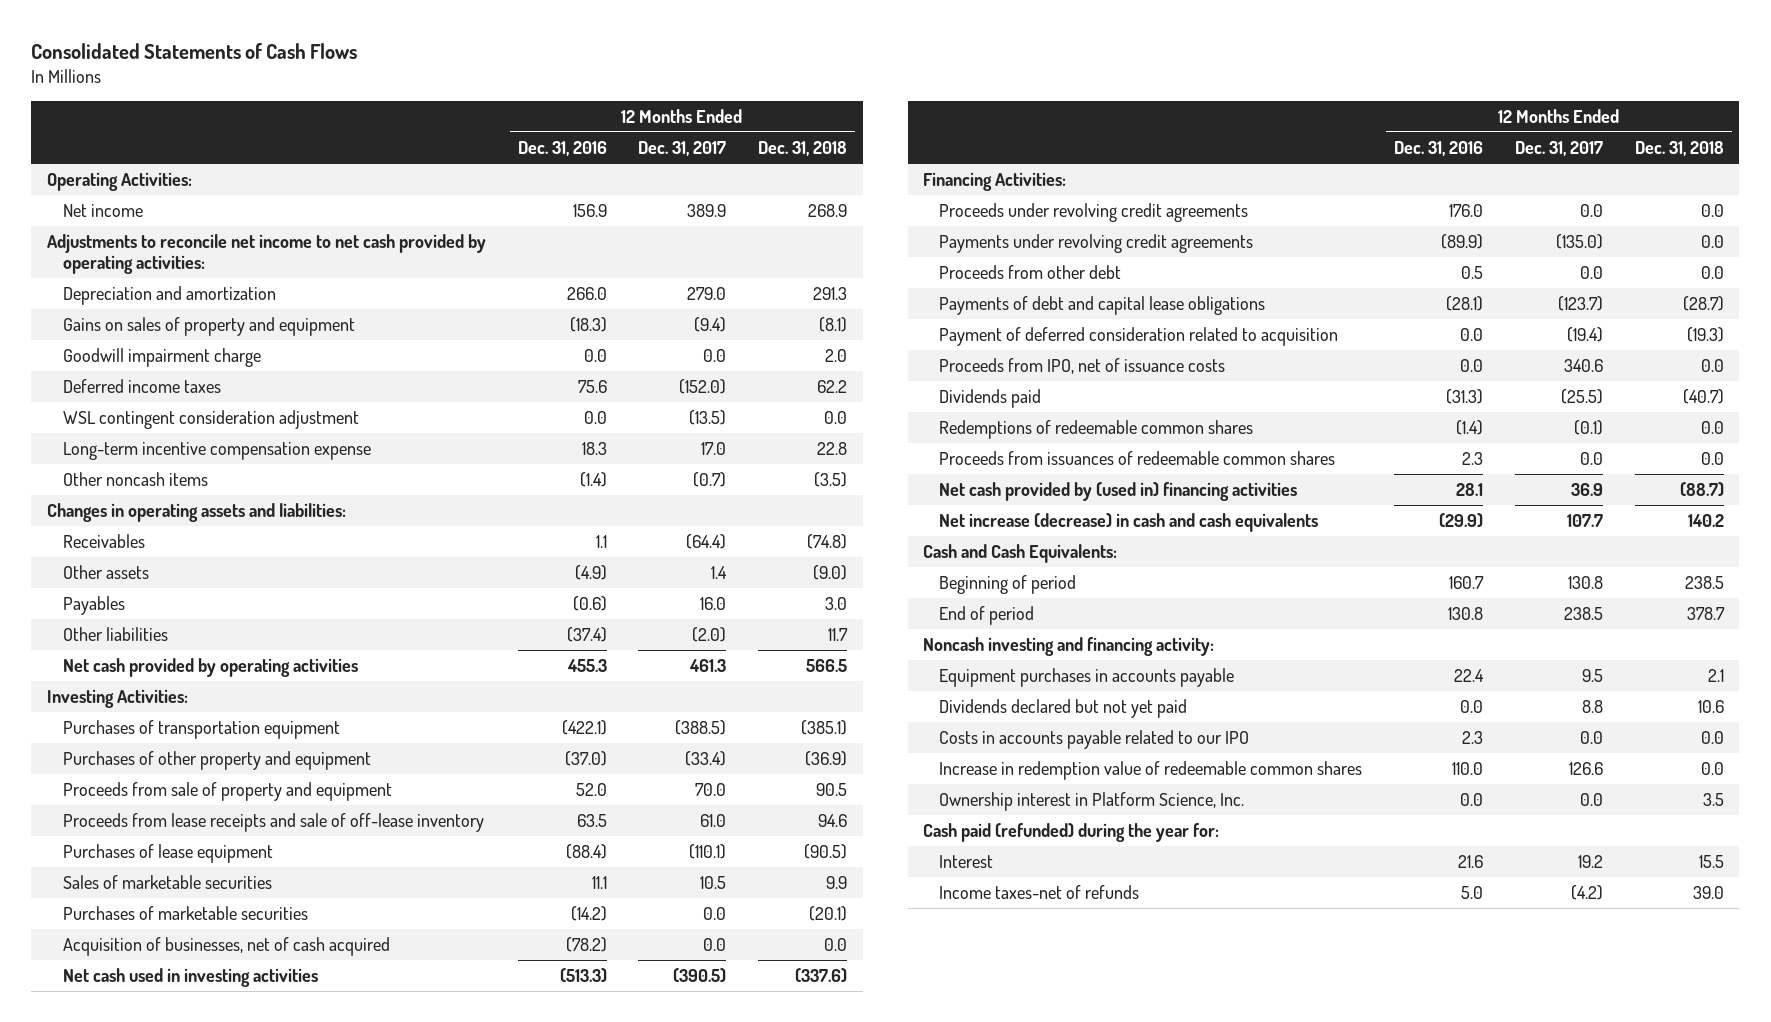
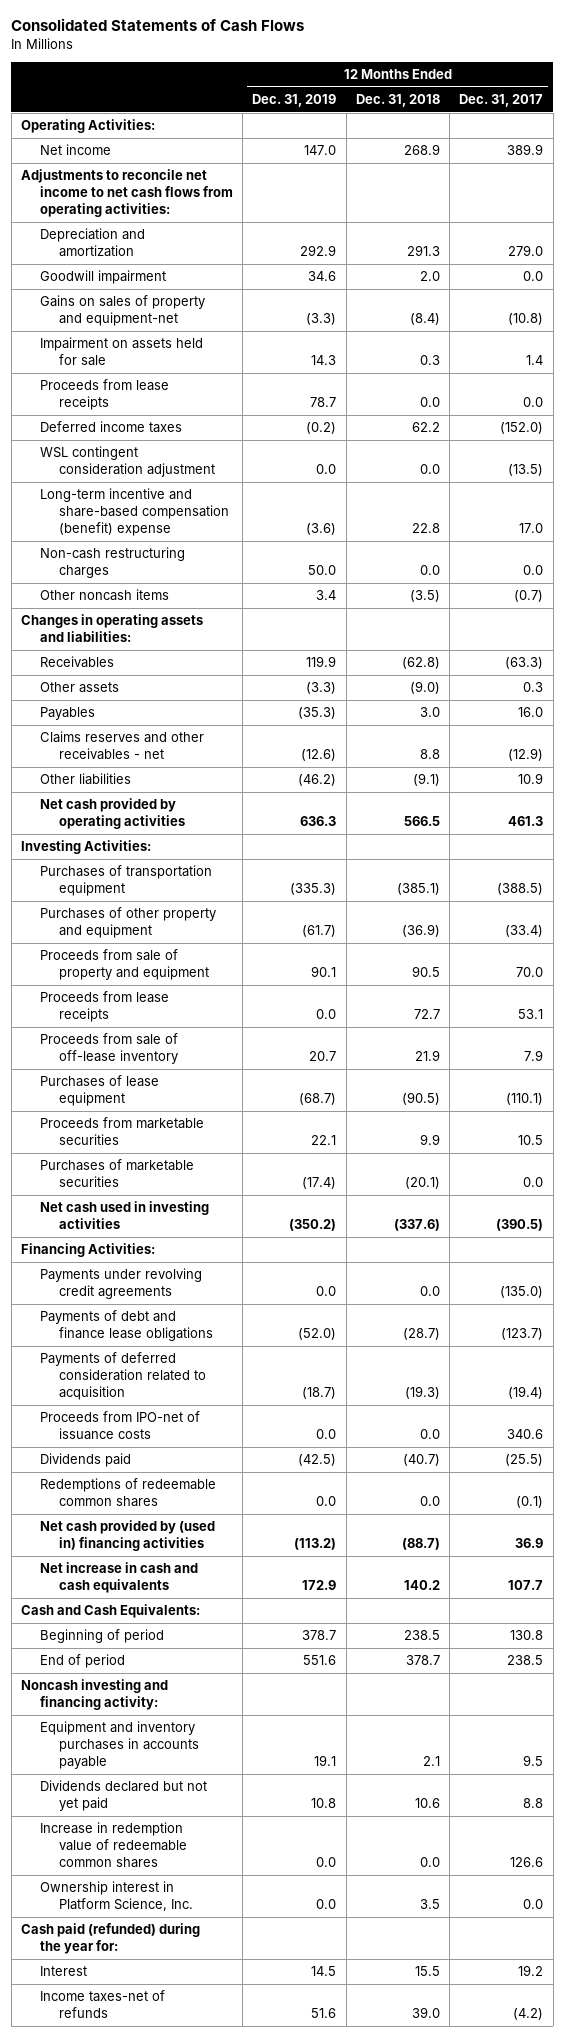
- | 12 Months Ended Dec. 31, 2016 | 12 Months Ended Dec. 31, 2017 | 12 Months Ended Dec. 31, 2018
+ | 12 Months Ended Dec. 31, 2019 | 12 Months Ended Dec. 31, 2018 | 12 Months Ended Dec. 31, 2017
- Adjustments to reconcile net income to net cash provided by operating activities:
+ Adjustments to reconcile net income to net cash flows from operating activities:
- Gains on sales of property and equipment | (18.3) | (9.4) | (8.1)
- Goodwill impairment charge | 0.0 | 0.0 | 2.0
+ Goodwill impairment | 34.6 | 2.0 | 0.0
+ Gains on sales of property and equipment-net | (3.3) | (8.4) | (10.8)
+ Impairment on assets held for sale | 14.3 | 0.3 | 1.4
+ Proceeds from lease receipts | 78.7 | 0.0 | 0.0
- Long-term incentive compensation expense | 18.3 | 17.0 | 22.8
+ Long-term incentive and share-based compensation (benefit) expense | (3.6) | 22.8 | 17.0
+ Non-cash restructuring charges | 50.0 | 0.0 | 0.0
- Receivables | 1.1 | (64.4) | (74.8)
- Other assets | (4.9) | 1.4 | (9.0)
+ Receivables | 119.9 | (62.8) | (63.3)
+ Other assets | (3.3) | (9.0) | 0.3
- Other liabilities | (37.4) | (2.0) | 11.7
+ Claims reserves and other receivables - net | (12.6) | 8.8 | (12.9)
+ Other liabilities | (46.2) | (9.1) | 10.9
- Proceeds from lease receipts and sale of off-lease inventory | 63.5 | 61.0 | 94.6
+ Proceeds from lease receipts | 0.0 | 72.7 | 53.1
+ Proceeds from sale of off-lease inventory | 20.7 | 21.9 | 7.9
- Sales of marketable securities | 11.1 | 10.5 | 9.9
+ Proceeds from marketable securities | 22.1 | 9.9 | 10.5
- Acquisition of businesses, net of cash acquired | (78.2) | 0.0 | 0.0
- Proceeds under revolving credit agreements | 176.0 | 0.0 | 0.0
- Proceeds from other debt | 0.5 | 0.0 | 0.0
- Payments of debt and capital lease obligations | (28.1) | (123.7) | (28.7)
- Payment of deferred consideration related to acquisition | 0.0 | (19.4) | (19.3)
- Proceeds from IPO, net of issuance costs | 0.0 | 340.6 | 0.0
+ Payments of debt and finance lease obligations | (52.0) | (28.7) | (123.7)
+ Payments of deferred consideration related to acquisition | (18.7) | (19.3) | (19.4)
+ Proceeds from IPO-net of issuance costs | 0.0 | 0.0 | 340.6
- Proceeds from issuances of redeemable common shares | 2.3 | 0.0 | 0.0
- Net increase (decrease) in cash and cash equivalents | (29.9) | 107.7 | 140.2
+ Net increase in cash and cash equivalents | 172.9 | 140.2 | 107.7
- Equipment purchases in accounts payable | 22.4 | 9.5 | 2.1
+ Equipment and inventory purchases in accounts payable | 19.1 | 2.1 | 9.5
- Costs in accounts payable related to our IPO | 2.3 | 0.0 | 0.0

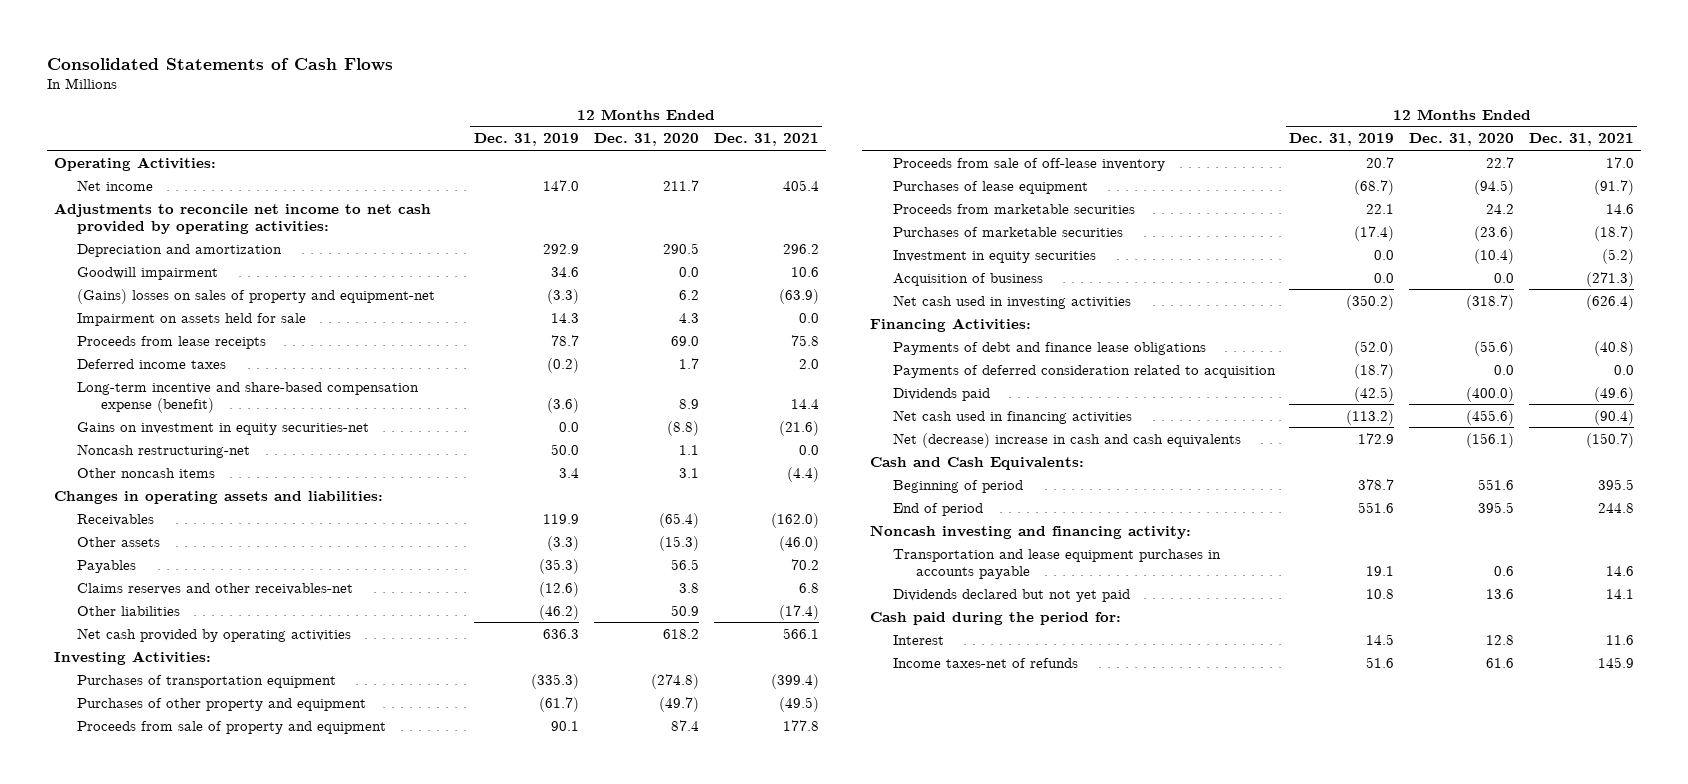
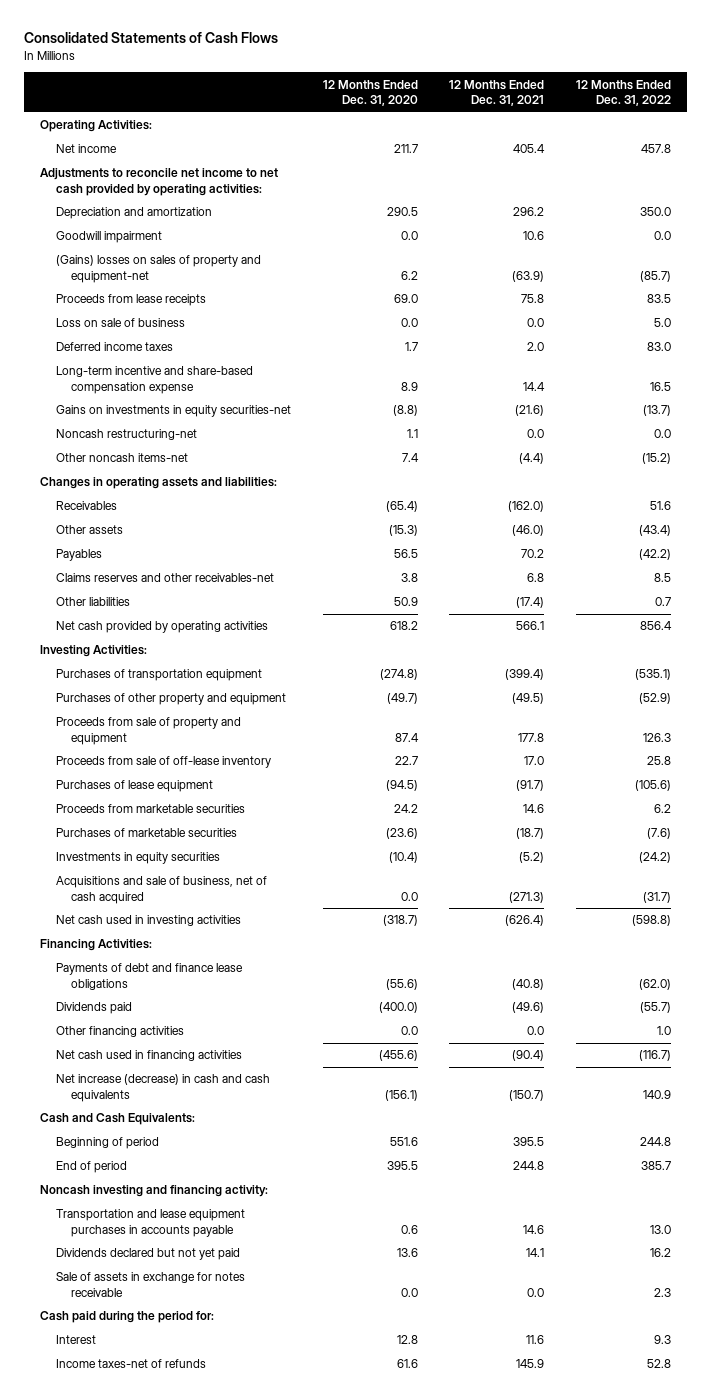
- | 12 Months Ended Dec. 31, 2019 | 12 Months Ended Dec. 31, 2020 | 12 Months Ended Dec. 31, 2021
+ | 12 Months Ended Dec. 31, 2020 | 12 Months Ended Dec. 31, 2021 | 12 Months Ended Dec. 31, 2022
- Impairment on assets held for sale | 14.3 | 4.3 | 0.0
+ Loss on sale of business | 0.0 | 0.0 | 5.0
- Long-term incentive and share-based compensation expense (benefit) | (3.6) | 8.9 | 14.4
- Gains on investment in equity securities-net | 0.0 | (8.8) | (21.6)
+ Long-term incentive and share-based compensation expense | 8.9 | 14.4 | 16.5
+ Gains on investments in equity securities-net | (8.8) | (21.6) | (13.7)
- Other noncash items | 3.4 | 3.1 | (4.4)
+ Other noncash items-net | 7.4 | (4.4) | (15.2)
- Investment in equity securities | 0.0 | (10.4) | (5.2)
- Acquisition of business | 0.0 | 0.0 | (271.3)
+ Investments in equity securities | (10.4) | (5.2) | (24.2)
+ Acquisitions and sale of business, net of cash acquired | 0.0 | (271.3) | (31.7)
- Payments of deferred consideration related to acquisition | (18.7) | 0.0 | 0.0
+ Other financing activities | 0.0 | 0.0 | 1.0
- Net (decrease) increase in cash and cash equivalents | 172.9 | (156.1) | (150.7)
+ Net increase (decrease) in cash and cash equivalents | (156.1) | (150.7) | 140.9
+ Sale of assets in exchange for notes receivable | 0.0 | 0.0 | 2.3

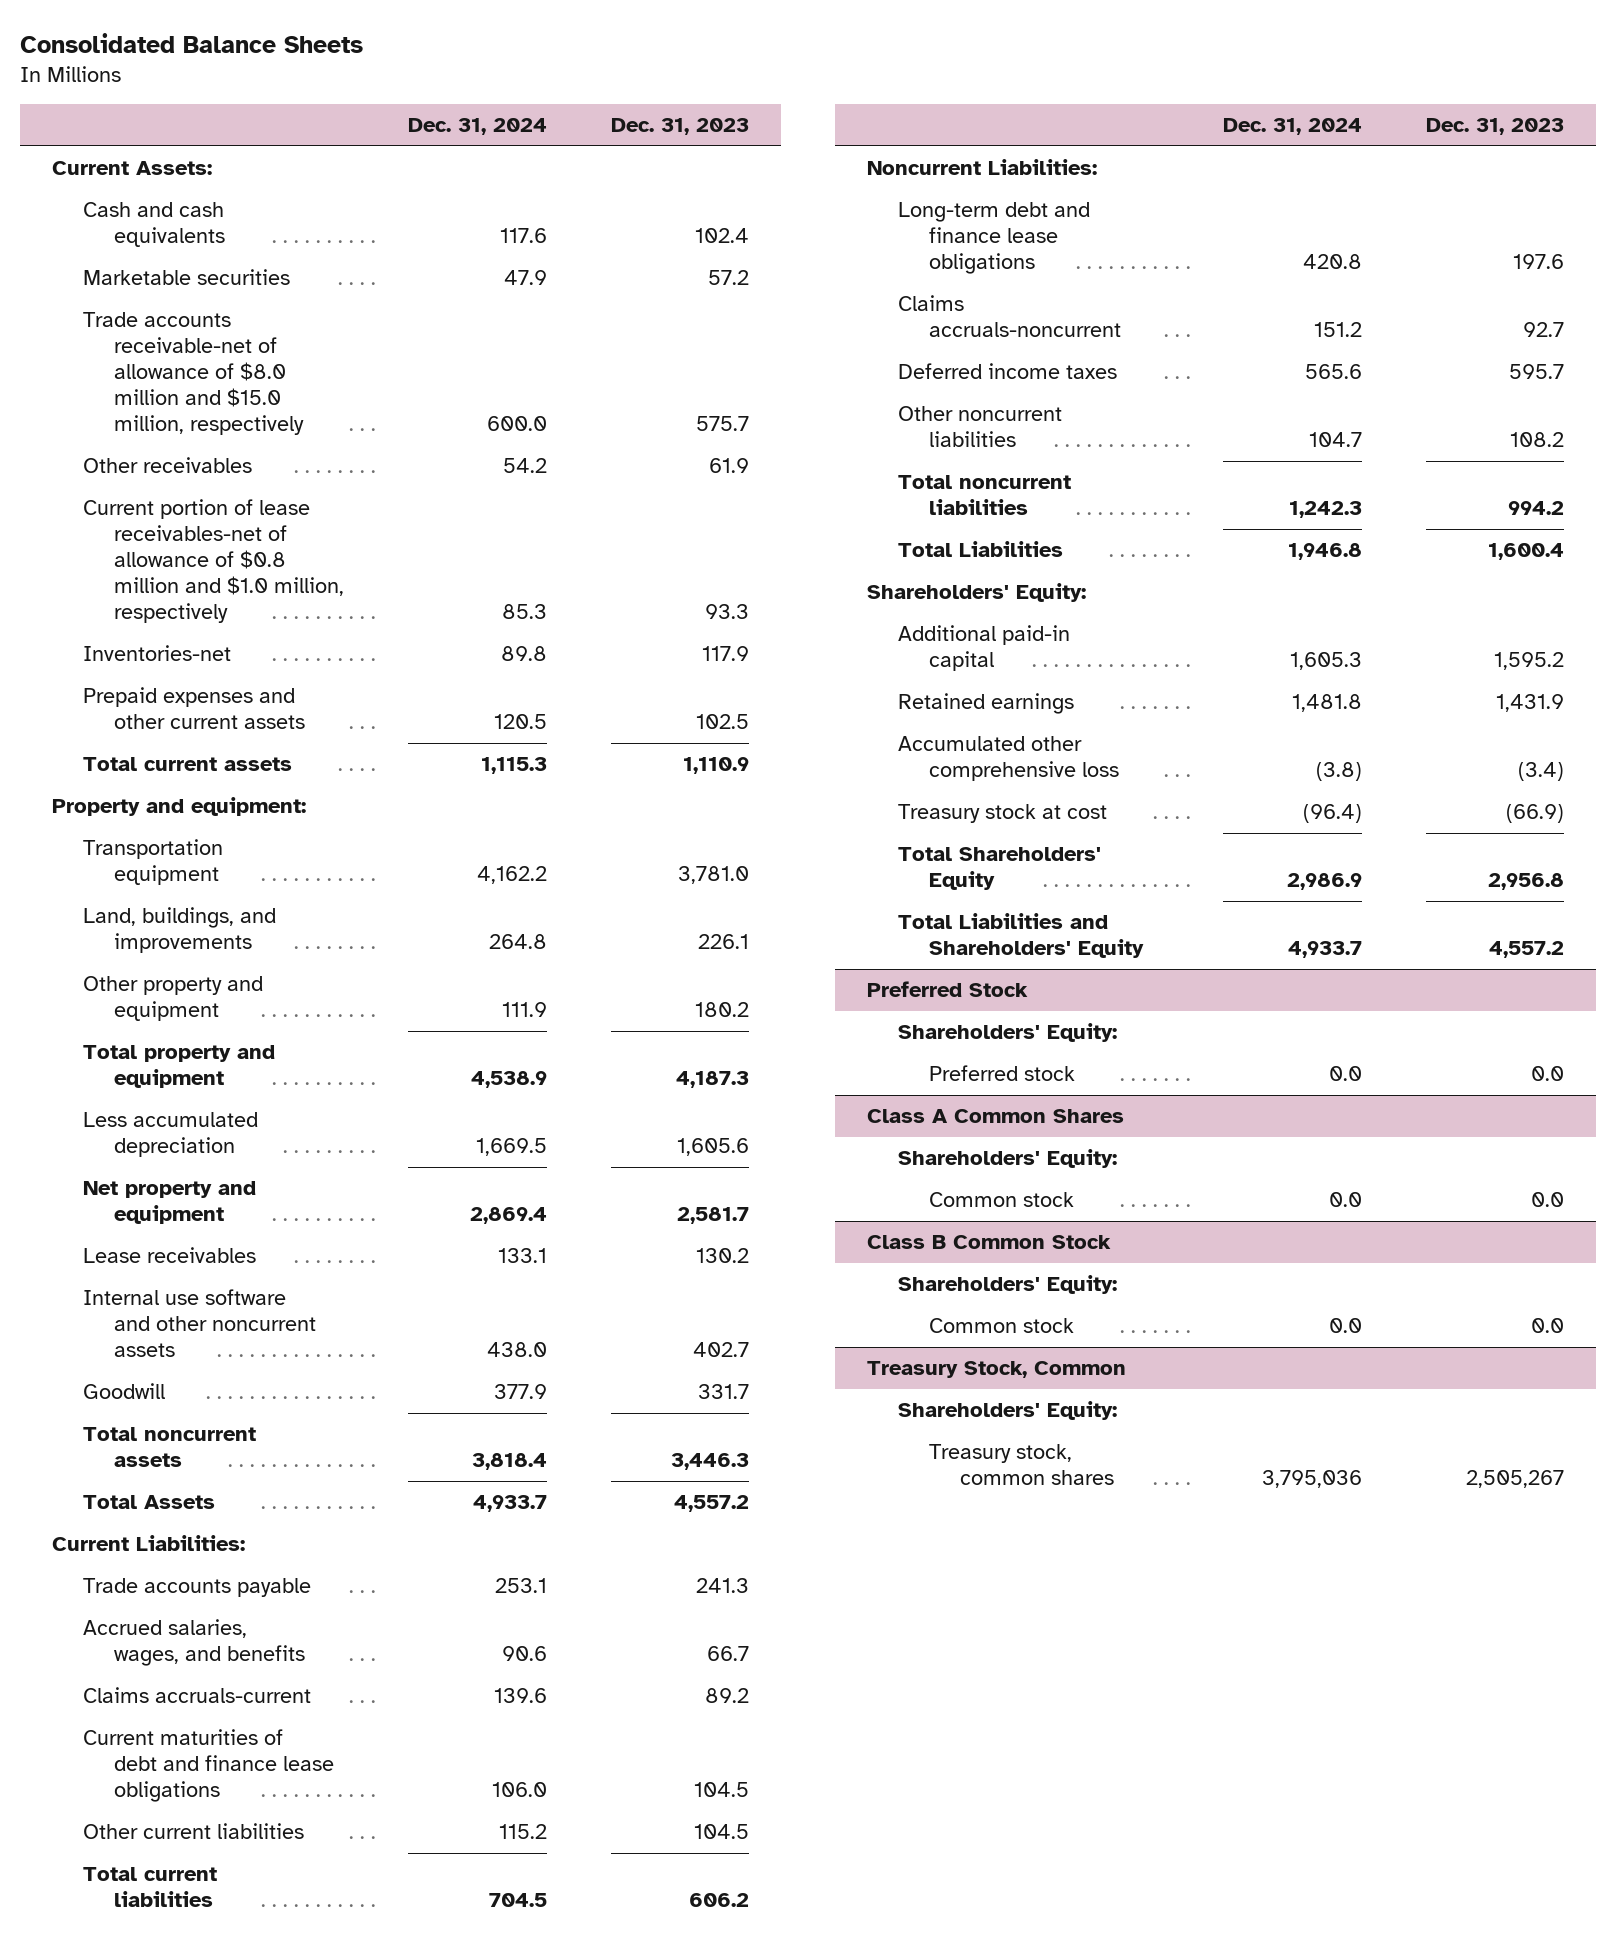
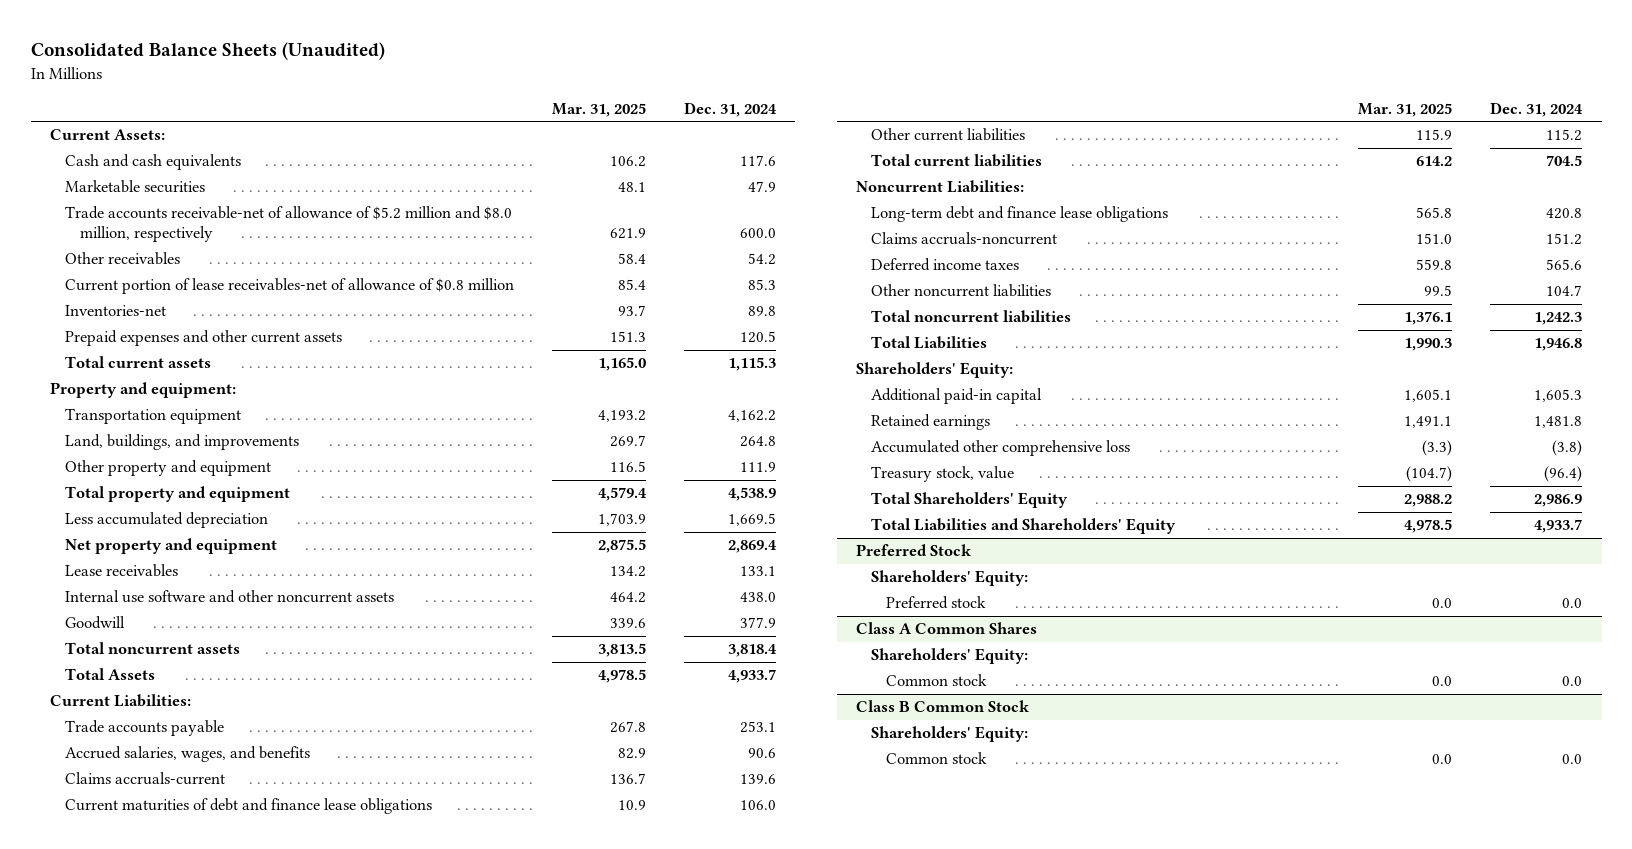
- Consolidated Balance Sheets
+ Consolidated Balance Sheets (Unaudited)
- | Dec. 31, 2024 | Dec. 31, 2023
+ | Mar. 31, 2025 | Dec. 31, 2024
- Trade accounts receivable-net of allowance of $8.0 million and $15.0 million, respectively | 600.0 | 575.7
+ Trade accounts receivable-net of allowance of $5.2 million and $8.0 million, respectively | 621.9 | 600.0
- Current portion of lease receivables-net of allowance of $0.8 million and $1.0 million, respectively | 85.3 | 93.3
+ Current portion of lease receivables-net of allowance of $0.8 million | 85.4 | 85.3
- Treasury stock at cost | (96.4) | (66.9)
+ Treasury stock, value | (104.7) | (96.4)
- Treasury Stock, Common
- Shareholders' Equity:
- Treasury stock, common shares | 3,795,036 | 2,505,267

